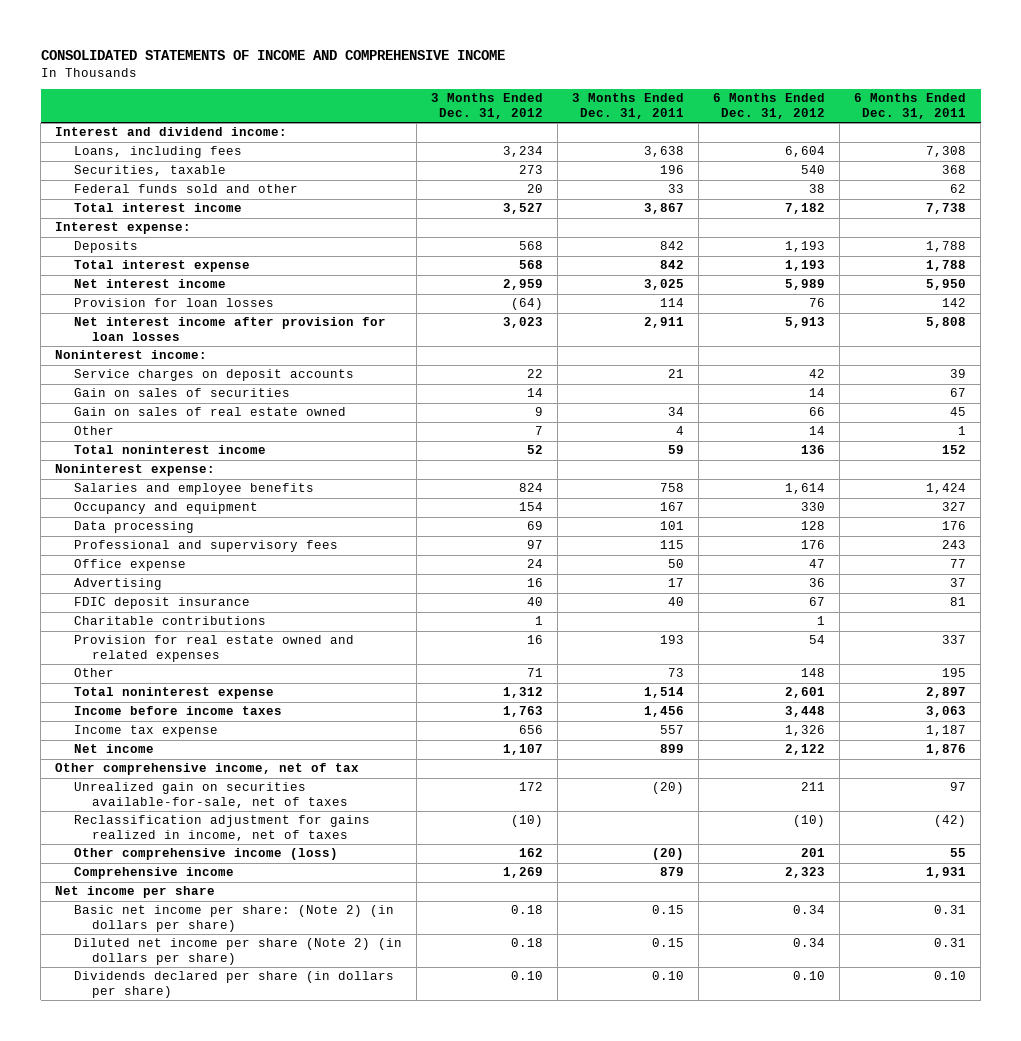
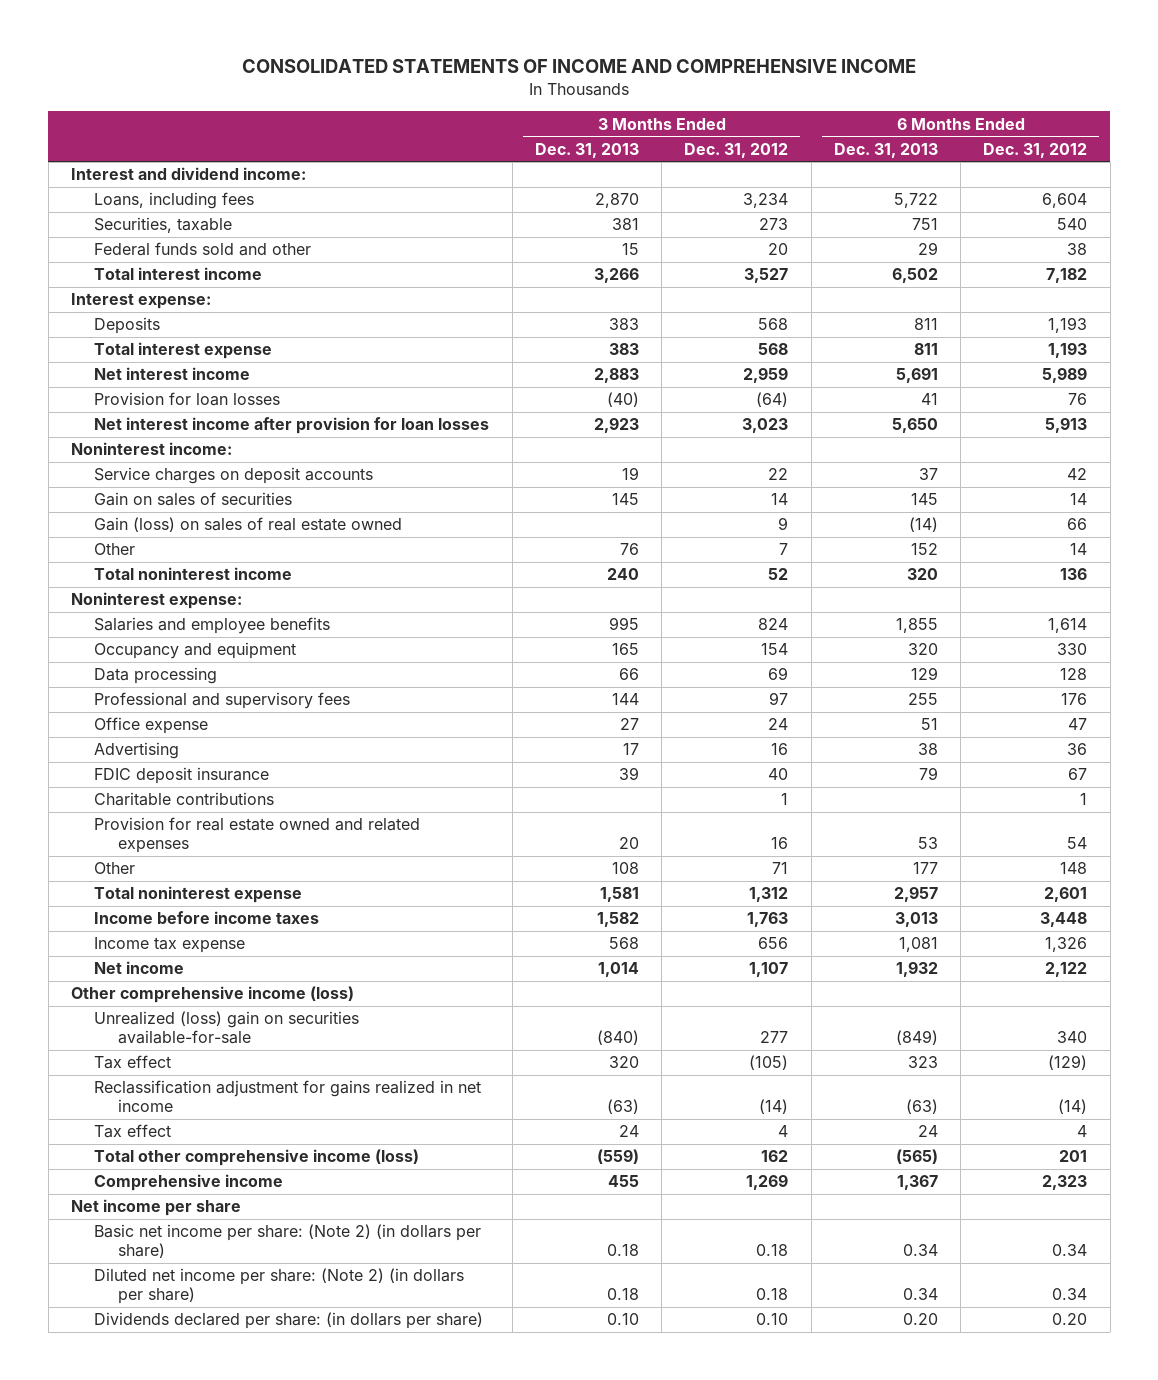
- | 3 Months Ended Dec. 31, 2012 | 3 Months Ended Dec. 31, 2011 | 6 Months Ended Dec. 31, 2012 | 6 Months Ended Dec. 31, 2011
+ | 3 Months Ended Dec. 31, 2013 | 3 Months Ended Dec. 31, 2012 | 6 Months Ended Dec. 31, 2013 | 6 Months Ended Dec. 31, 2012
- Gain on sales of real estate owned | 9 | 34 | 66 | 45
+ Gain (loss) on sales of real estate owned | | 9 | (14) | 66
- Other comprehensive income, net of tax
- Unrealized gain on securities available-for-sale, net of taxes | 172 | (20) | 211 | 97
- Reclassification adjustment for gains realized in income, net of taxes | (10) | | (10) | (42)
- Other comprehensive income (loss) | 162 | (20) | 201 | 55
+ Other comprehensive income (loss)
+ Unrealized (loss) gain on securities available-for-sale | (840) | 277 | (849) | 340
+ Tax effect | 320 | (105) | 323 | (129)
+ Reclassification adjustment for gains realized in net income | (63) | (14) | (63) | (14)
+ Tax effect | 24 | 4 | 24 | 4
+ Total other comprehensive income (loss) | (559) | 162 | (565) | 201
- Diluted net income per share (Note 2) (in dollars per share) | 0.18 | 0.15 | 0.34 | 0.31
- Dividends declared per share (in dollars per share) | 0.10 | 0.10 | 0.10 | 0.10
+ Diluted net income per share: (Note 2) (in dollars per share) | 0.18 | 0.18 | 0.34 | 0.34
+ Dividends declared per share: (in dollars per share) | 0.10 | 0.10 | 0.20 | 0.20

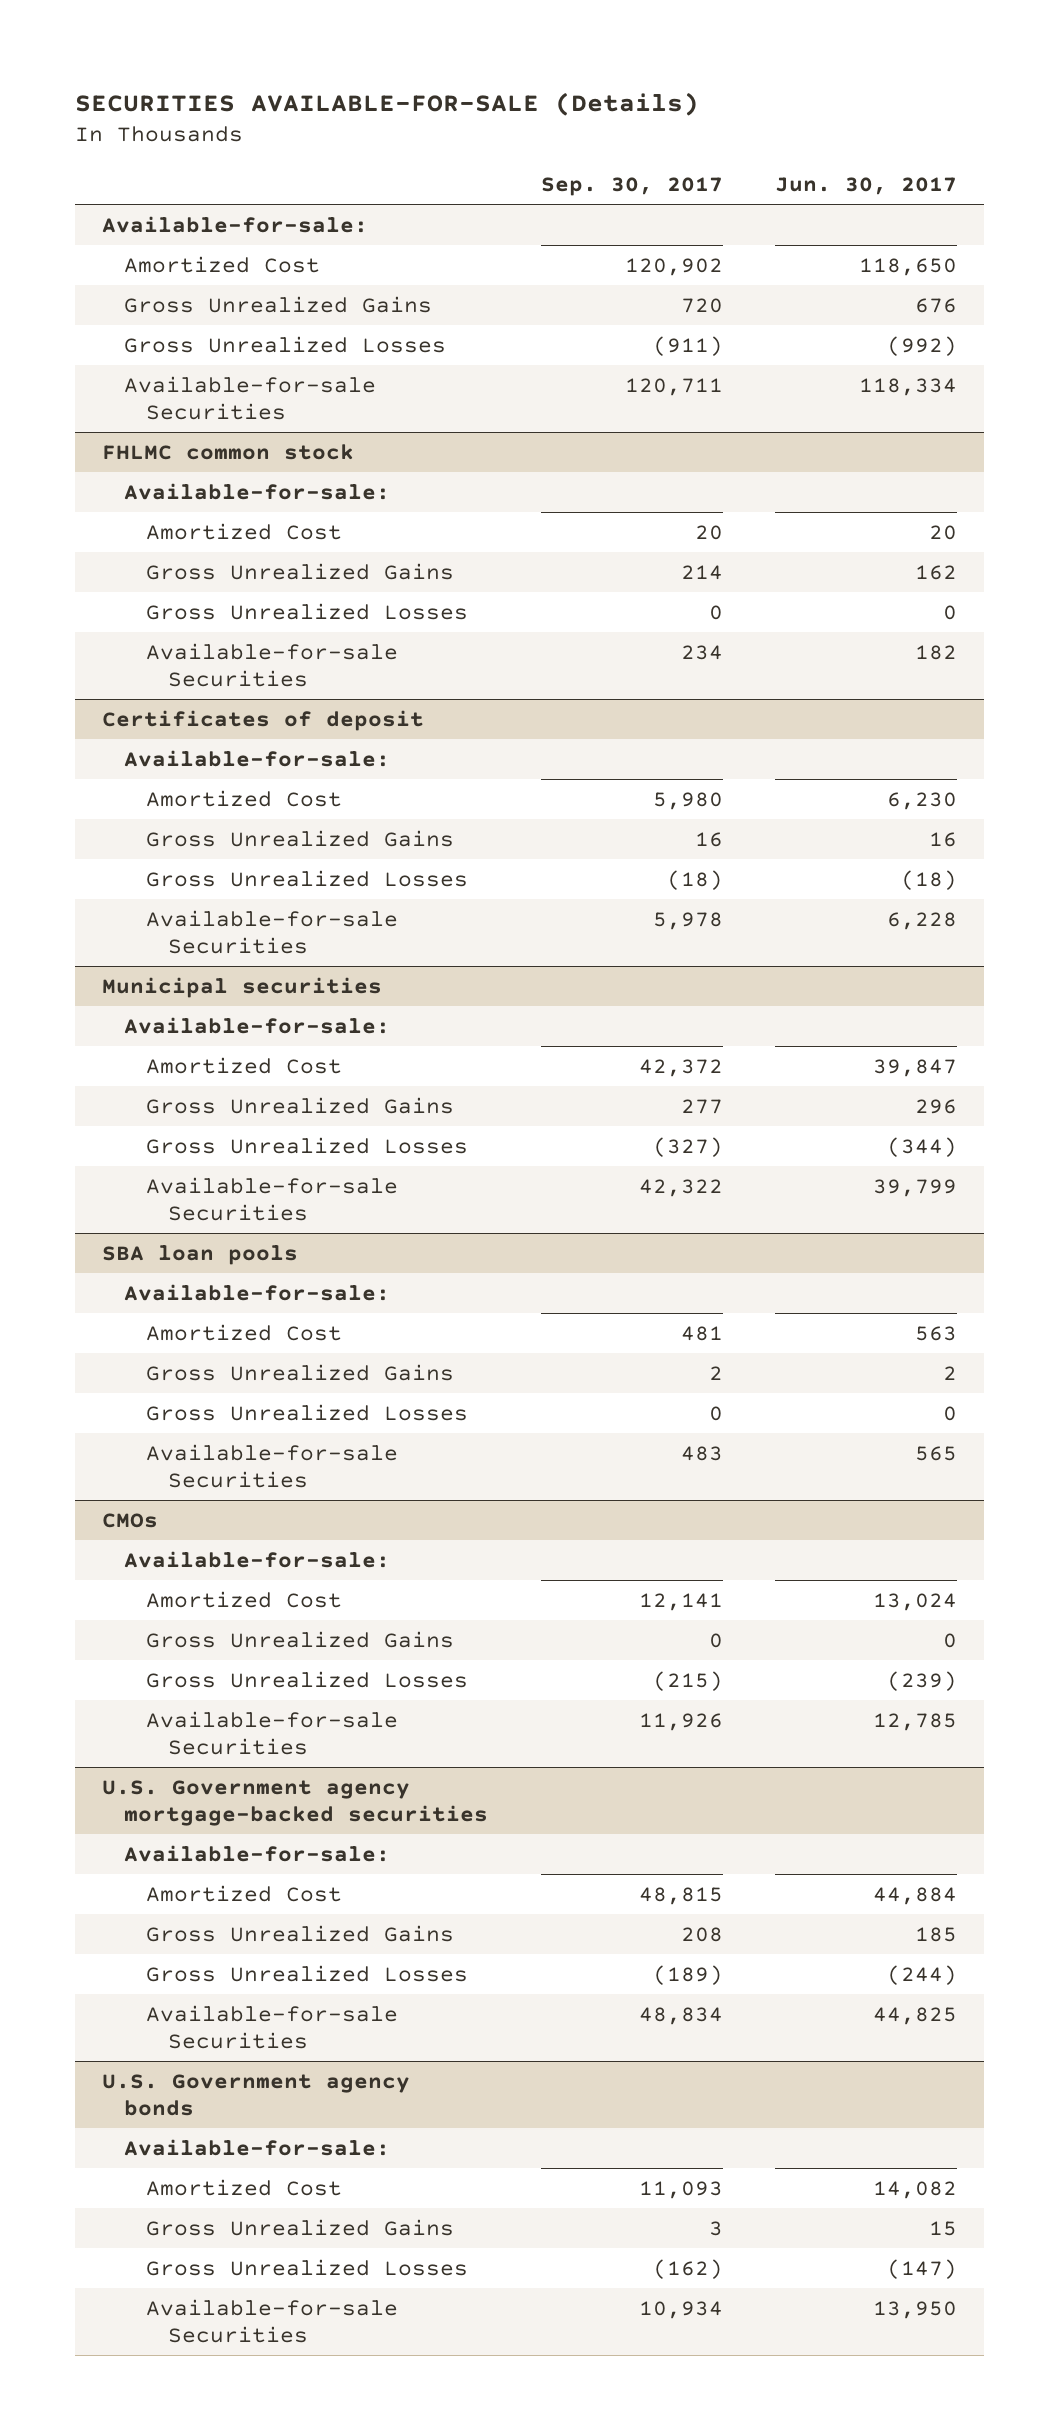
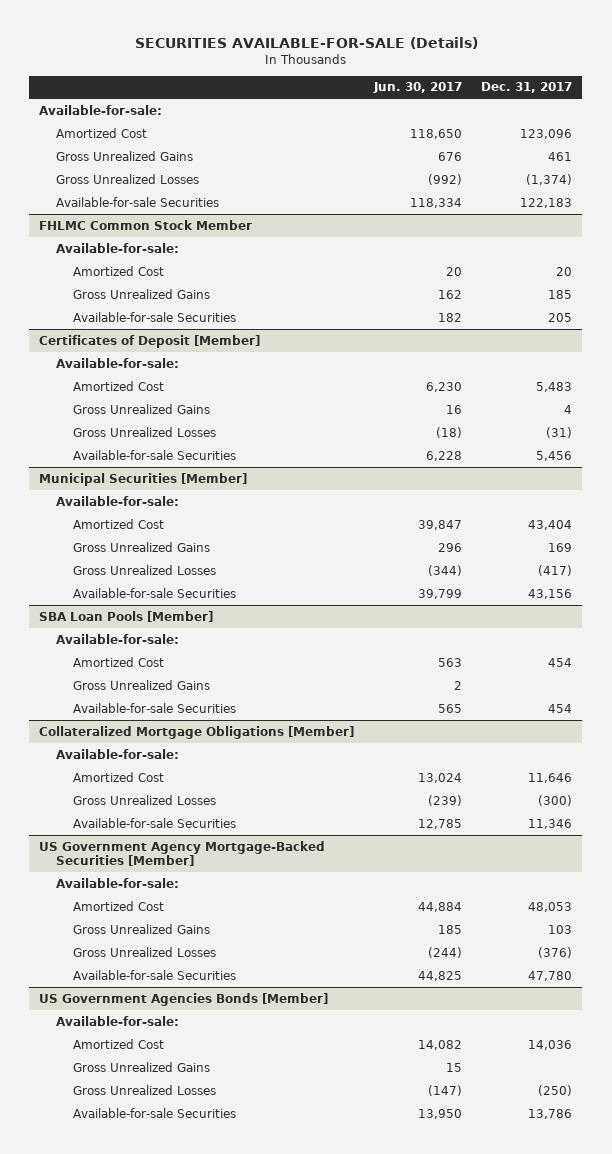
- | Sep. 30, 2017 | Jun. 30, 2017
+ | Jun. 30, 2017 | Dec. 31, 2017
- FHLMC common stock
+ FHLMC Common Stock Member
- Gross Unrealized Losses | 0 | 0
- Certificates of deposit
+ Certificates of Deposit [Member]
- Municipal securities
+ Municipal Securities [Member]
- SBA loan pools
+ SBA Loan Pools [Member]
- Gross Unrealized Losses | 0 | 0
- CMOs
+ Collateralized Mortgage Obligations [Member]
- Gross Unrealized Gains | 0 | 0
- U.S. Government agency mortgage-backed securities
+ US Government Agency Mortgage-Backed Securities [Member]
- U.S. Government agency bonds
+ US Government Agencies Bonds [Member]

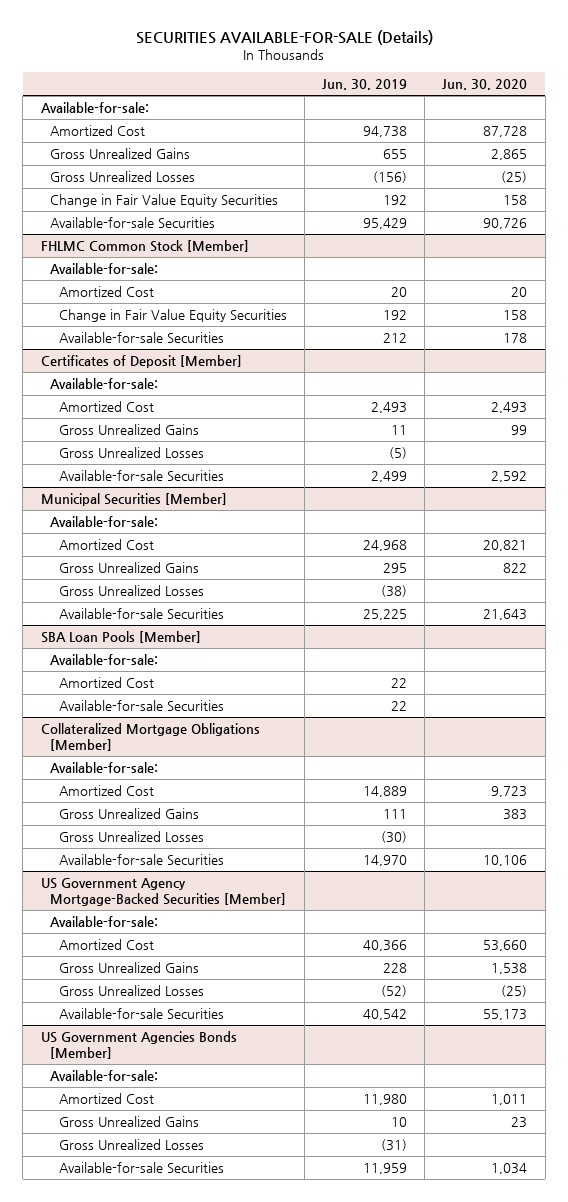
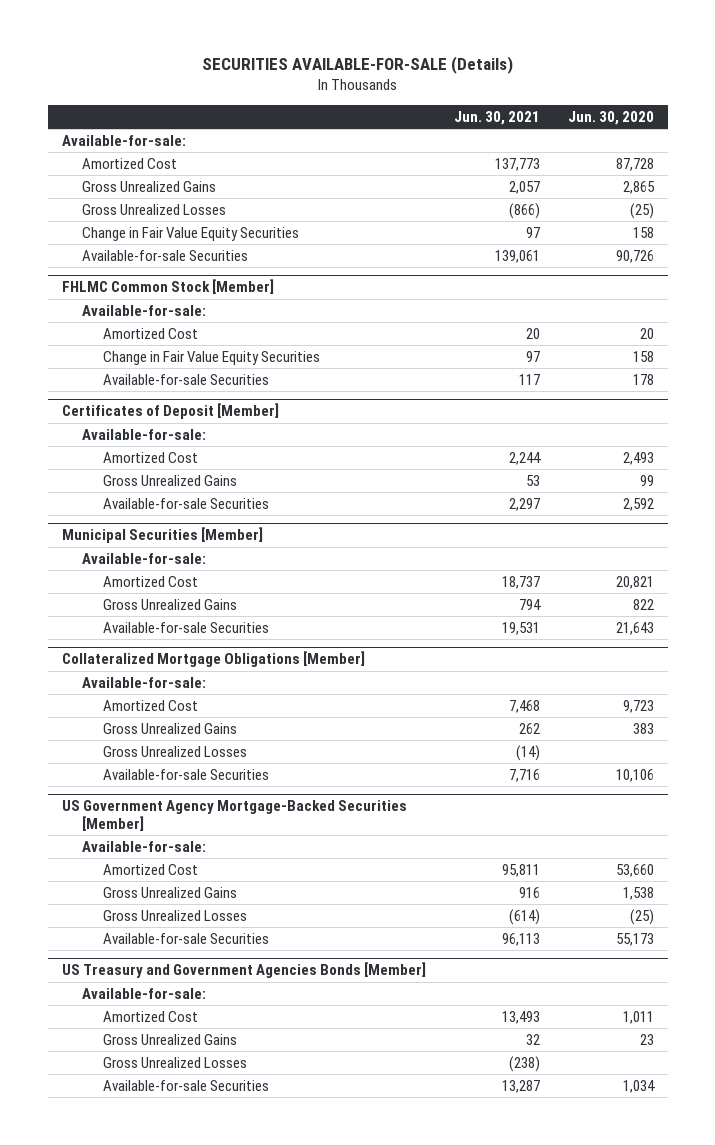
- | Jun. 30, 2019 | Jun. 30, 2020
+ | Jun. 30, 2021 | Jun. 30, 2020
@ Certificates of Deposit [Member]
- Gross Unrealized Losses | (5) |
@ Municipal Securities [Member]
- Gross Unrealized Losses | (38) |
- SBA Loan Pools [Member]
- Available-for-sale:
- Amortized Cost | 22 |
- Available-for-sale Securities | 22 |
- US Government Agencies Bonds [Member]
+ US Treasury and Government Agencies Bonds [Member]

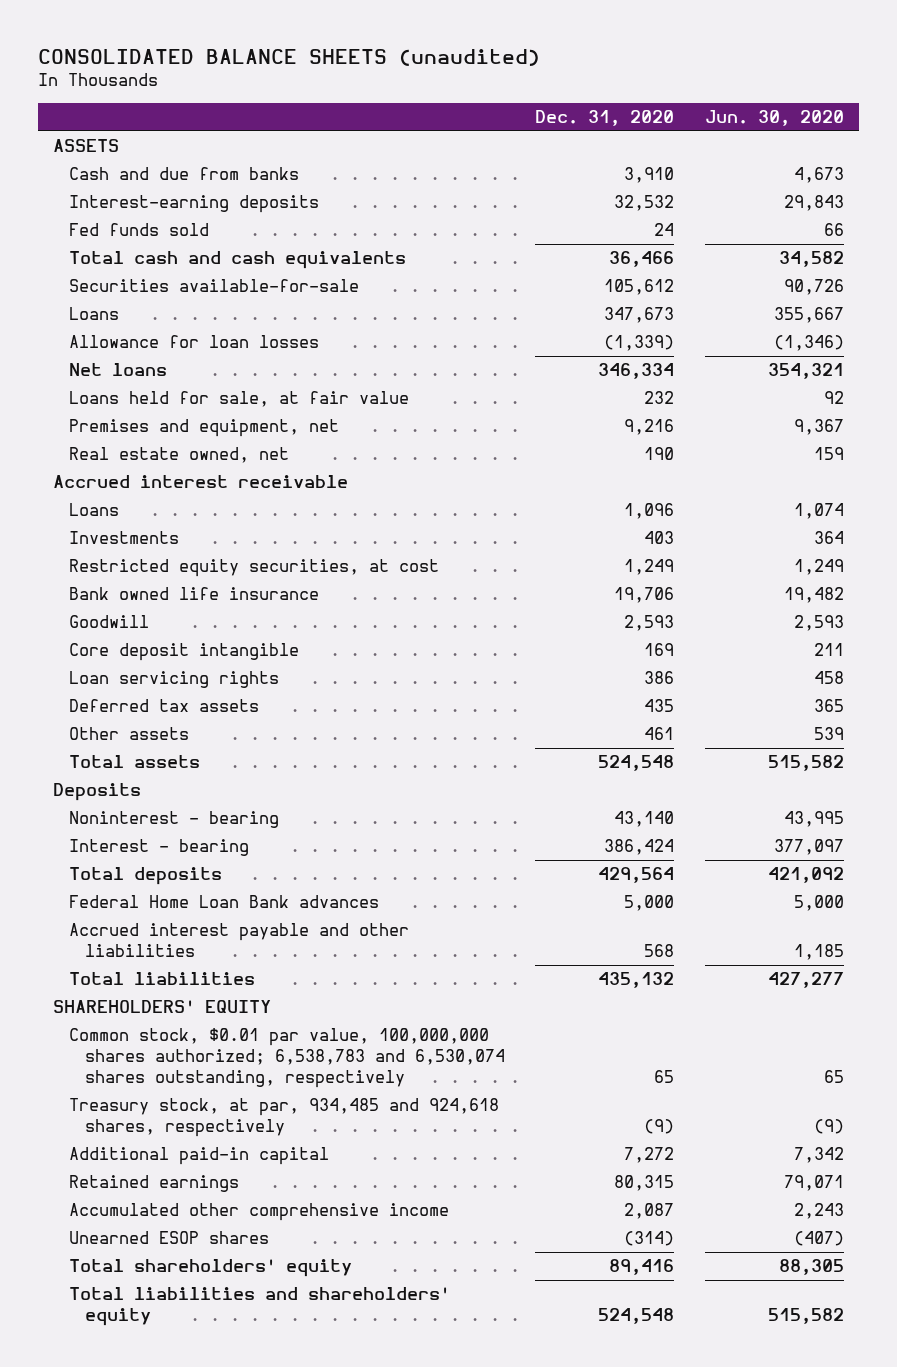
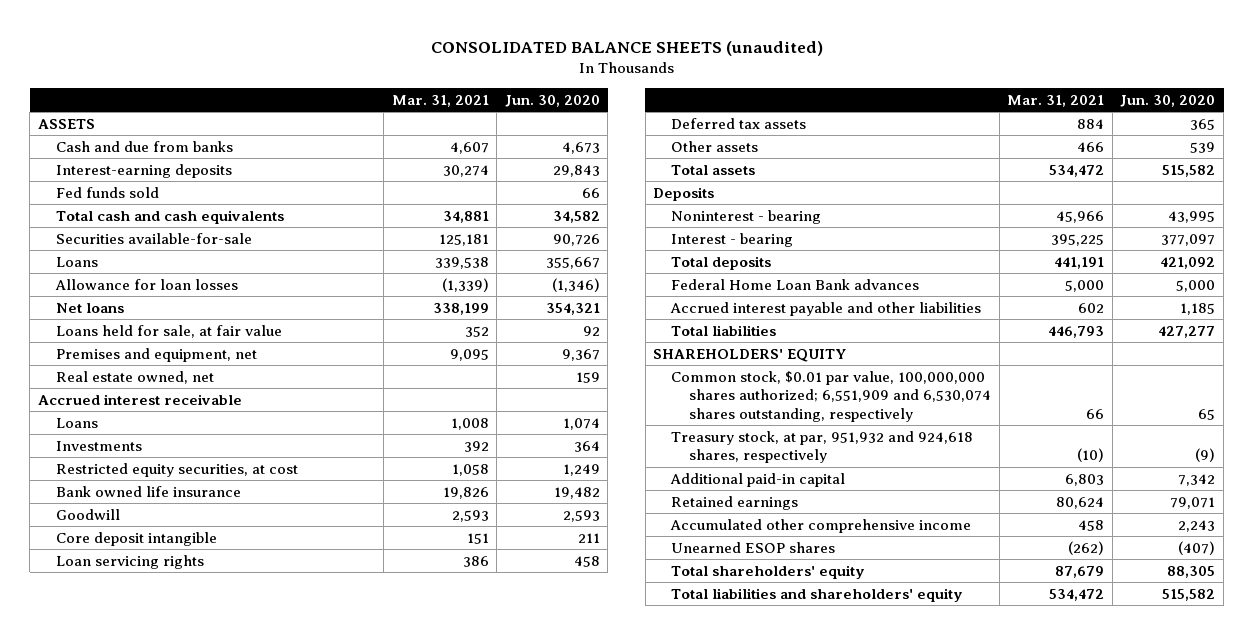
- | Dec. 31, 2020 | Jun. 30, 2020
+ | Mar. 31, 2021 | Jun. 30, 2020
- Common stock, $0.01 par value, 100,000,000 shares authorized; 6,538,783 and 6,530,074 shares outstanding, respectively | 65 | 65
- Treasury stock, at par, 934,485 and 924,618 shares, respectively | (9) | (9)
+ Common stock, $0.01 par value, 100,000,000 shares authorized; 6,551,909 and 6,530,074 shares outstanding, respectively | 66 | 65
+ Treasury stock, at par, 951,932 and 924,618 shares, respectively | (10) | (9)

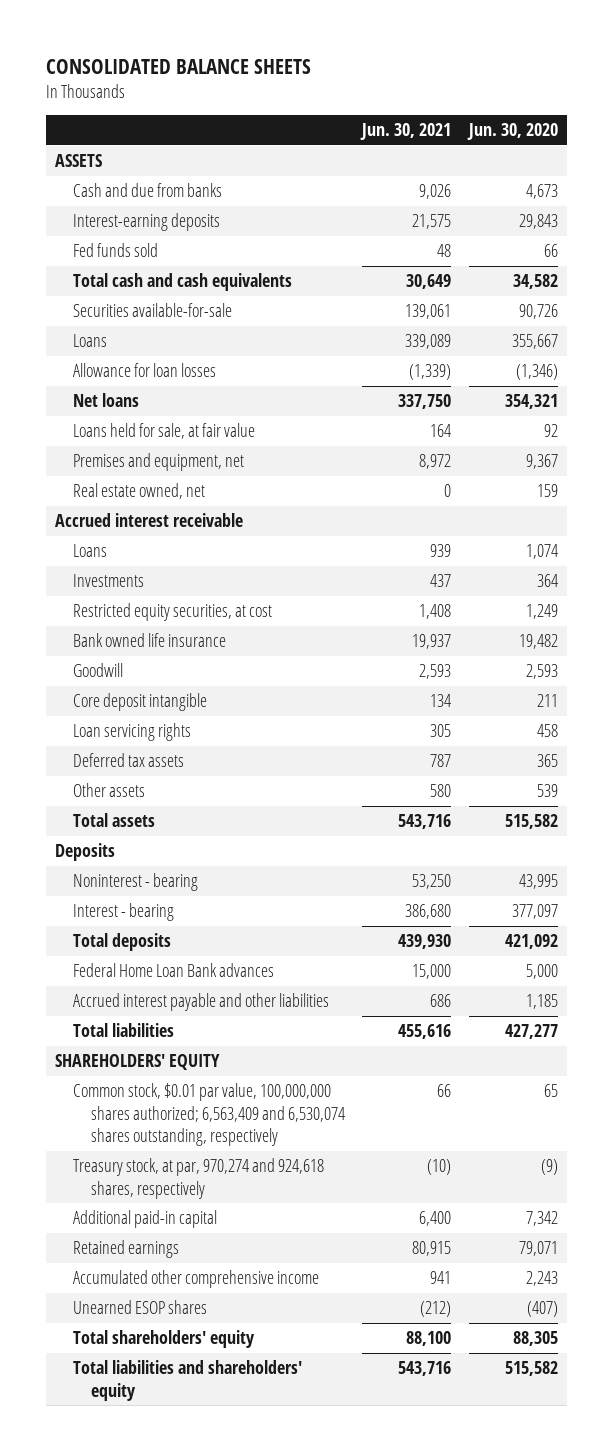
- CONSOLIDATED BALANCE SHEETS (unaudited)
+ CONSOLIDATED BALANCE SHEETS
- | Mar. 31, 2021 | Jun. 30, 2020
+ | Jun. 30, 2021 | Jun. 30, 2020
- Common stock, $0.01 par value, 100,000,000 shares authorized; 6,551,909 and 6,530,074 shares outstanding, respectively | 66 | 65
- Treasury stock, at par, 951,932 and 924,618 shares, respectively | (10) | (9)
+ Common stock, $0.01 par value, 100,000,000 shares authorized; 6,563,409 and 6,530,074 shares outstanding, respectively | 66 | 65
+ Treasury stock, at par, 970,274 and 924,618 shares, respectively | (10) | (9)

